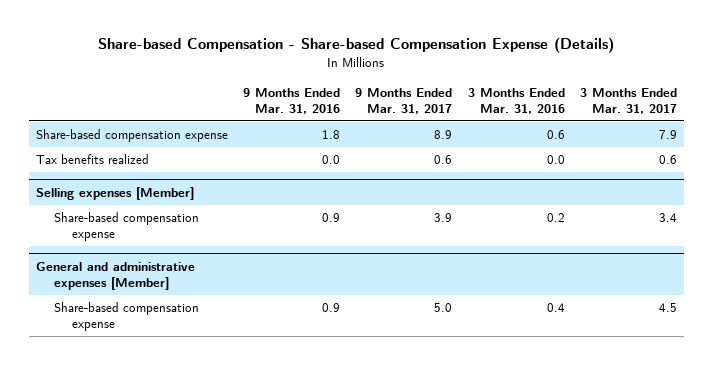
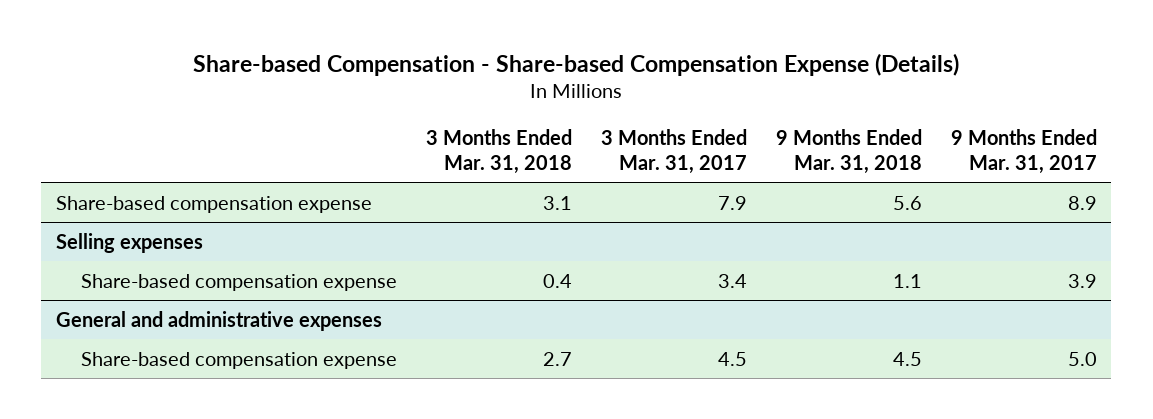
- | 9 Months Ended Mar. 31, 2016 | 9 Months Ended Mar. 31, 2017 | 3 Months Ended Mar. 31, 2016 | 3 Months Ended Mar. 31, 2017
+ | 3 Months Ended Mar. 31, 2018 | 3 Months Ended Mar. 31, 2017 | 9 Months Ended Mar. 31, 2018 | 9 Months Ended Mar. 31, 2017
- Tax benefits realized | 0.0 | 0.6 | 0.0 | 0.6
- Selling expenses [Member]
+ Selling expenses
- General and administrative expenses [Member]
+ General and administrative expenses

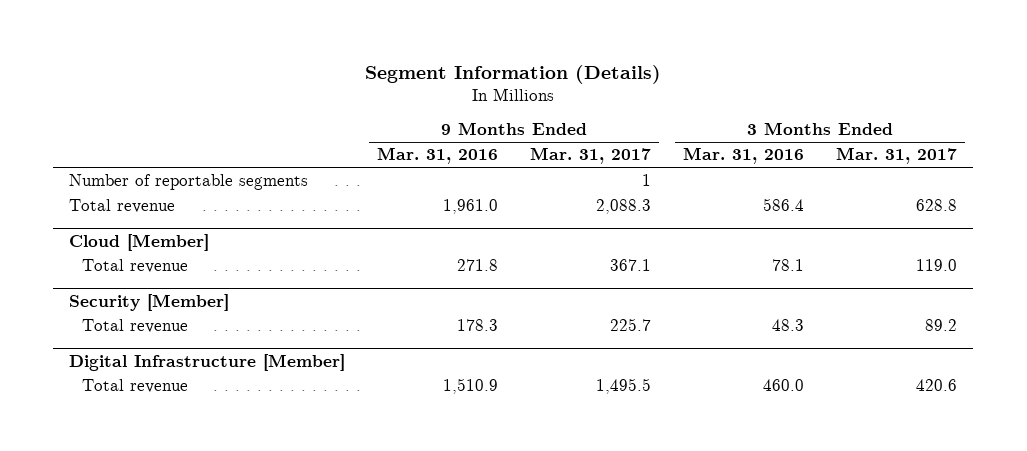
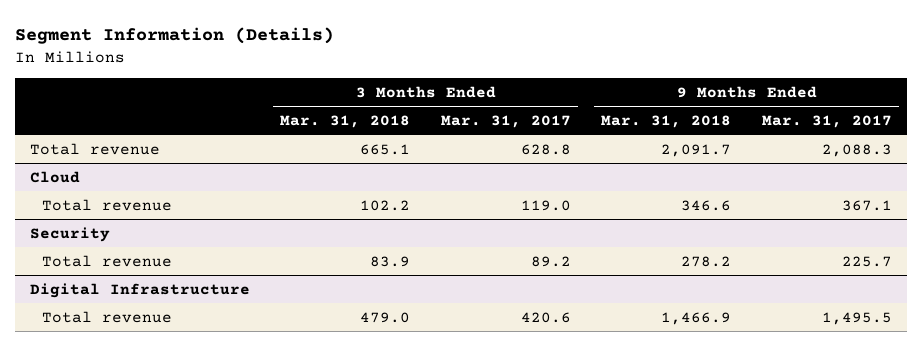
- | 9 Months Ended Mar. 31, 2016 | 9 Months Ended Mar. 31, 2017 | 3 Months Ended Mar. 31, 2016 | 3 Months Ended Mar. 31, 2017
+ | 3 Months Ended Mar. 31, 2018 | 3 Months Ended Mar. 31, 2017 | 9 Months Ended Mar. 31, 2018 | 9 Months Ended Mar. 31, 2017
- Number of reportable segments | | 1 | |
- Cloud [Member]
+ Cloud
- Security [Member]
+ Security
- Digital Infrastructure [Member]
+ Digital Infrastructure

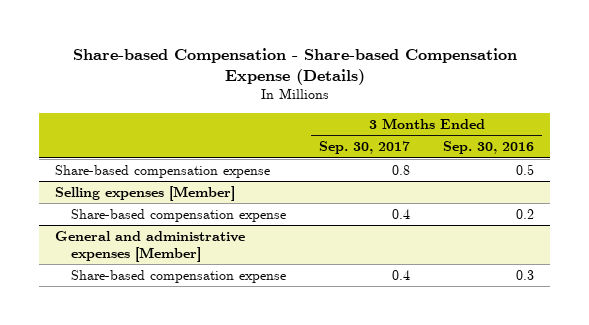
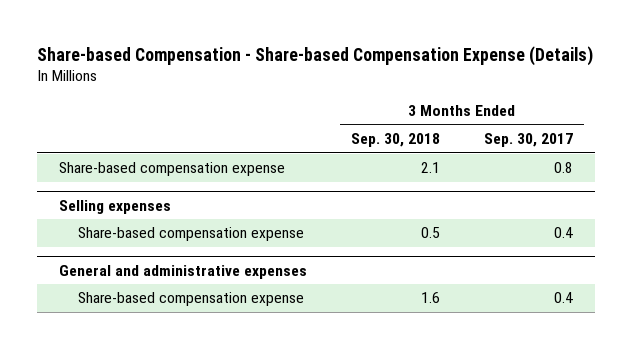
- | 3 Months Ended Sep. 30, 2017 | 3 Months Ended Sep. 30, 2016
+ | 3 Months Ended Sep. 30, 2018 | 3 Months Ended Sep. 30, 2017
- Selling expenses [Member]
+ Selling expenses
- General and administrative expenses [Member]
+ General and administrative expenses

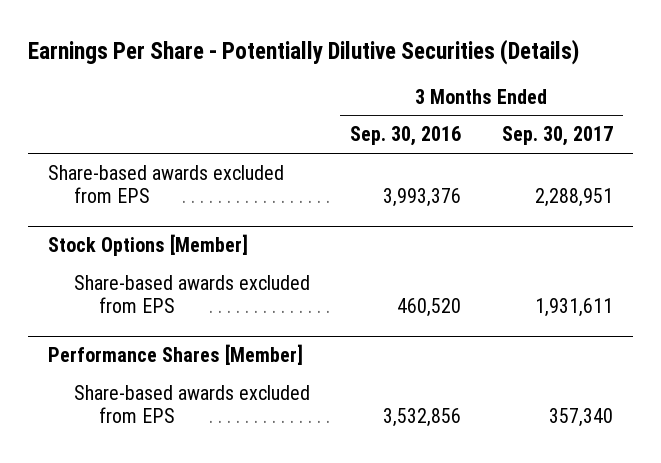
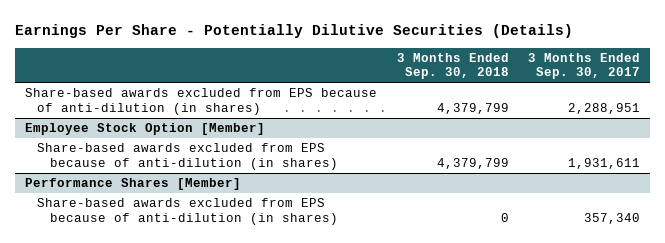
- | 3 Months Ended Sep. 30, 2016 | 3 Months Ended Sep. 30, 2017
+ | 3 Months Ended Sep. 30, 2018 | 3 Months Ended Sep. 30, 2017
- Share-based awards excluded from EPS | 3,993,376 | 2,288,951
- Stock Options [Member]
- Share-based awards excluded from EPS | 460,520 | 1,931,611
+ Share-based awards excluded from EPS because of anti-dilution (in shares) | 4,379,799 | 2,288,951
+ Employee Stock Option [Member]
+ Share-based awards excluded from EPS because of anti-dilution (in shares) | 4,379,799 | 1,931,611
@ Performance Shares [Member]
- Share-based awards excluded from EPS | 3,532,856 | 357,340
+ Share-based awards excluded from EPS because of anti-dilution (in shares) | 0 | 357,340

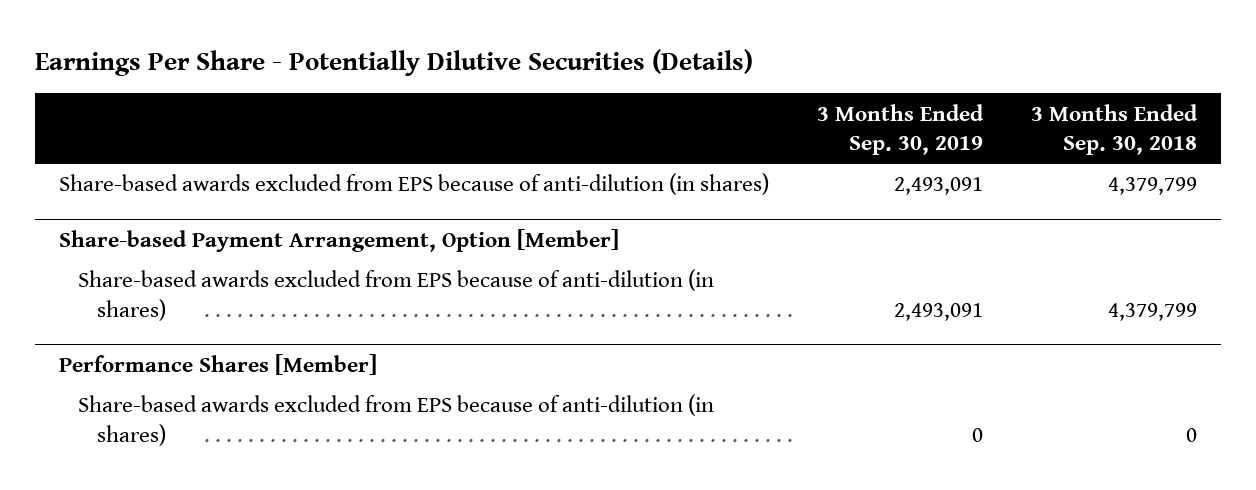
- | 3 Months Ended Sep. 30, 2018 | 3 Months Ended Sep. 30, 2017
+ | 3 Months Ended Sep. 30, 2019 | 3 Months Ended Sep. 30, 2018
- Employee Stock Option [Member]
+ Share-based Payment Arrangement, Option [Member]

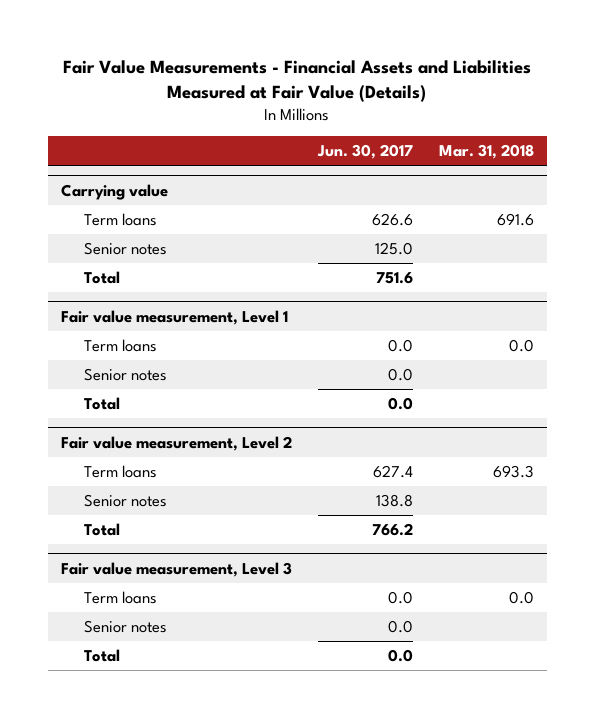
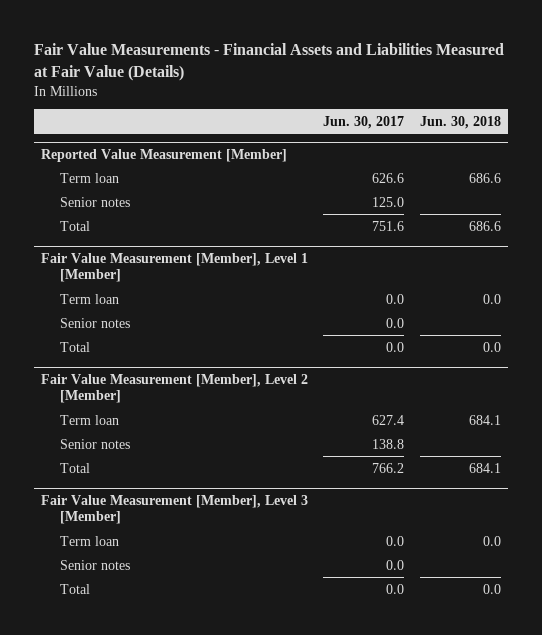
- | Jun. 30, 2017 | Mar. 31, 2018
+ | Jun. 30, 2017 | Jun. 30, 2018
- Carrying value
- Term loans | 626.6 | 691.6
+ Reported Value Measurement [Member]
+ Term loan | 626.6 | 686.6
- Fair value measurement, Level 1
- Term loans | 0.0 | 0.0
+ Fair Value Measurement [Member], Level 1 [Member]
+ Term loan | 0.0 | 0.0
- Fair value measurement, Level 2
- Term loans | 627.4 | 693.3
+ Fair Value Measurement [Member], Level 2 [Member]
+ Term loan | 627.4 | 684.1
- Fair value measurement, Level 3
- Term loans | 0.0 | 0.0
+ Fair Value Measurement [Member], Level 3 [Member]
+ Term loan | 0.0 | 0.0

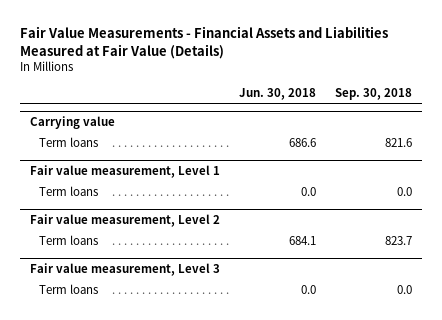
- | Jun. 30, 2017 | Jun. 30, 2018
+ | Jun. 30, 2018 | Sep. 30, 2018
- Reported Value Measurement [Member]
- Term loan | 626.6 | 686.6
- Senior notes | 125.0 |
- Total | 751.6 | 686.6
- Fair Value Measurement [Member], Level 1 [Member]
- Term loan | 0.0 | 0.0
- Senior notes | 0.0 |
- Total | 0.0 | 0.0
- Fair Value Measurement [Member], Level 2 [Member]
- Term loan | 627.4 | 684.1
- Senior notes | 138.8 |
- Total | 766.2 | 684.1
- Fair Value Measurement [Member], Level 3 [Member]
- Term loan | 0.0 | 0.0
- Senior notes | 0.0 |
- Total | 0.0 | 0.0
+ Carrying value
+ Term loans | 686.6 | 821.6
+ Fair value measurement, Level 1
+ Term loans | 0.0 | 0.0
+ Fair value measurement, Level 2
+ Term loans | 684.1 | 823.7
+ Fair value measurement, Level 3
+ Term loans | 0.0 | 0.0

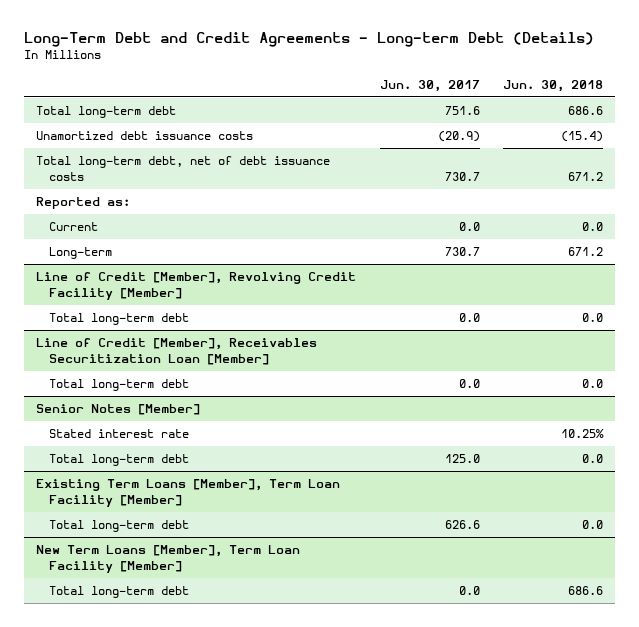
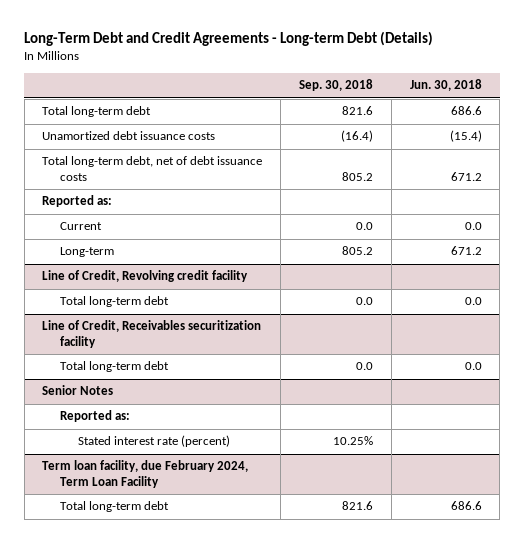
- | Jun. 30, 2017 | Jun. 30, 2018
+ | Sep. 30, 2018 | Jun. 30, 2018
- Line of Credit [Member], Revolving Credit Facility [Member]
- Total long-term debt | 0.0 | 0.0
- Line of Credit [Member], Receivables Securitization Loan [Member]
- Total long-term debt | 0.0 | 0.0
- Senior Notes [Member]
- Stated interest rate | | 10.25%
+ Line of Credit, Revolving credit facility
- Existing Term Loans [Member], Term Loan Facility [Member]
+ Line of Credit, Receivables securitization facility
- New Term Loans [Member], Term Loan Facility [Member]
+ Senior Notes
+ Reported as:
+ Stated interest rate (percent) | 10.25% |
+ Term loan facility, due February 2024, Term Loan Facility

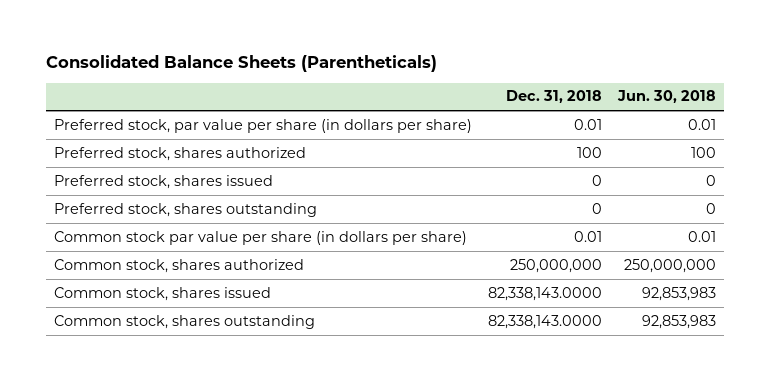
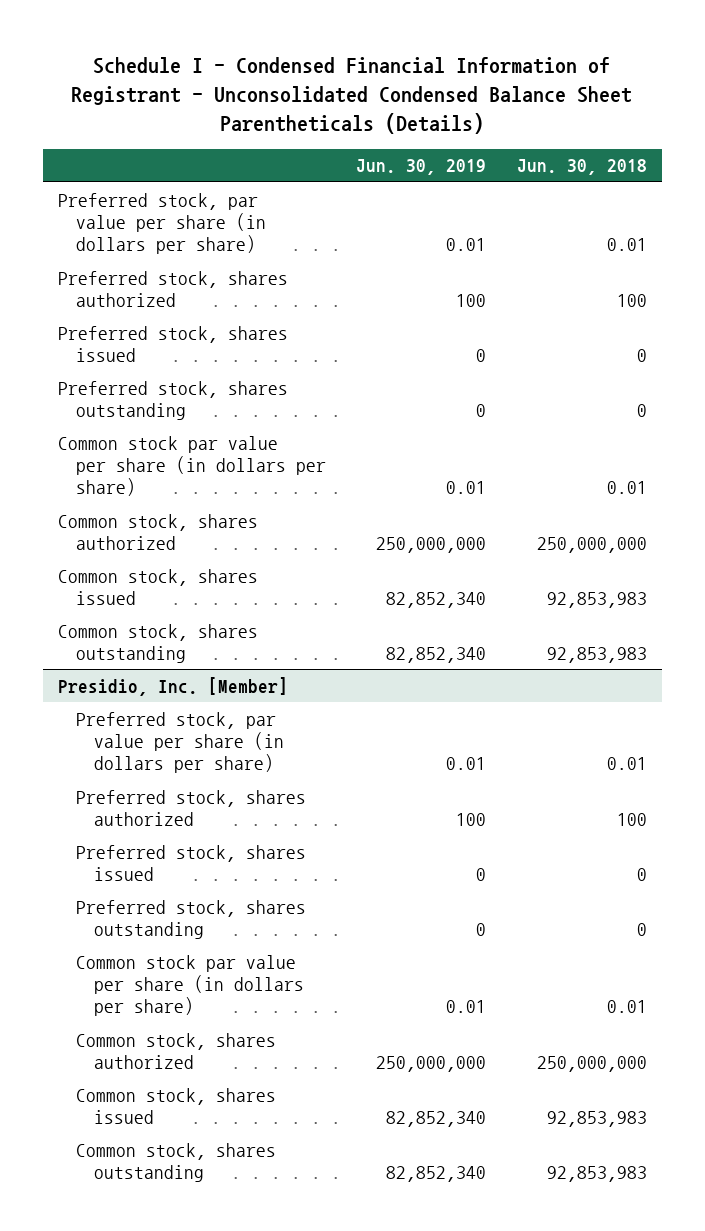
- Consolidated Balance Sheets (Parentheticals)
+ Schedule I - Condensed Financial Information of Registrant - Unconsolidated Condensed Balance Sheet Parentheticals (Details)
- | Dec. 31, 2018 | Jun. 30, 2018
+ | Jun. 30, 2019 | Jun. 30, 2018
+ Presidio, Inc. [Member]
+ Preferred stock, par value per share (in dollars per share) | 0.01 | 0.01
+ Preferred stock, shares authorized | 100 | 100
+ Preferred stock, shares issued | 0 | 0
+ Preferred stock, shares outstanding | 0 | 0
+ Common stock par value per share (in dollars per share) | 0.01 | 0.01
+ Common stock, shares authorized | 250,000,000 | 250,000,000
+ Common stock, shares issued | 82,852,340 | 92,853,983
+ Common stock, shares outstanding | 82,852,340 | 92,853,983

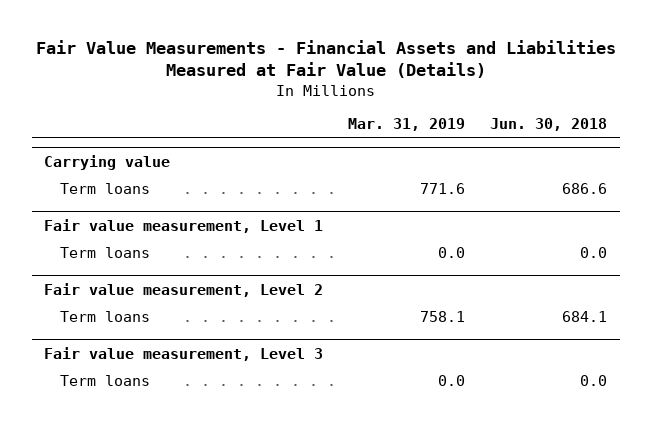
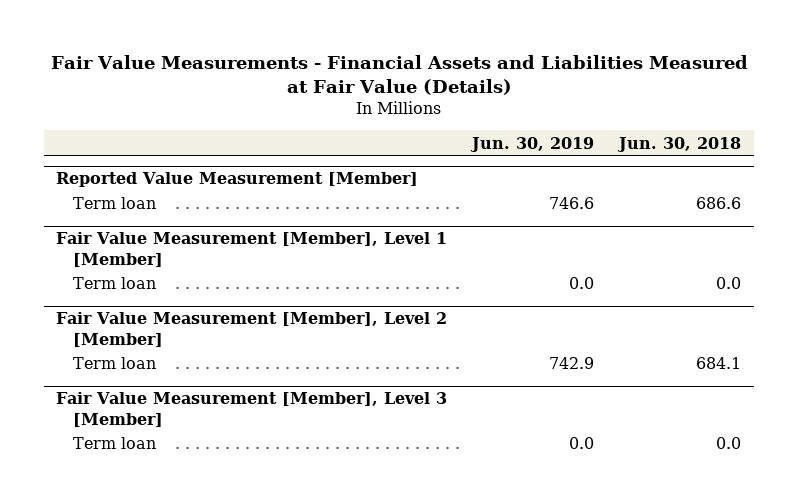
- | Mar. 31, 2019 | Jun. 30, 2018
+ | Jun. 30, 2019 | Jun. 30, 2018
- Carrying value
- Term loans | 771.6 | 686.6
- Fair value measurement, Level 1
- Term loans | 0.0 | 0.0
- Fair value measurement, Level 2
- Term loans | 758.1 | 684.1
- Fair value measurement, Level 3
- Term loans | 0.0 | 0.0
+ Reported Value Measurement [Member]
+ Term loan | 746.6 | 686.6
+ Fair Value Measurement [Member], Level 1 [Member]
+ Term loan | 0.0 | 0.0
+ Fair Value Measurement [Member], Level 2 [Member]
+ Term loan | 742.9 | 684.1
+ Fair Value Measurement [Member], Level 3 [Member]
+ Term loan | 0.0 | 0.0

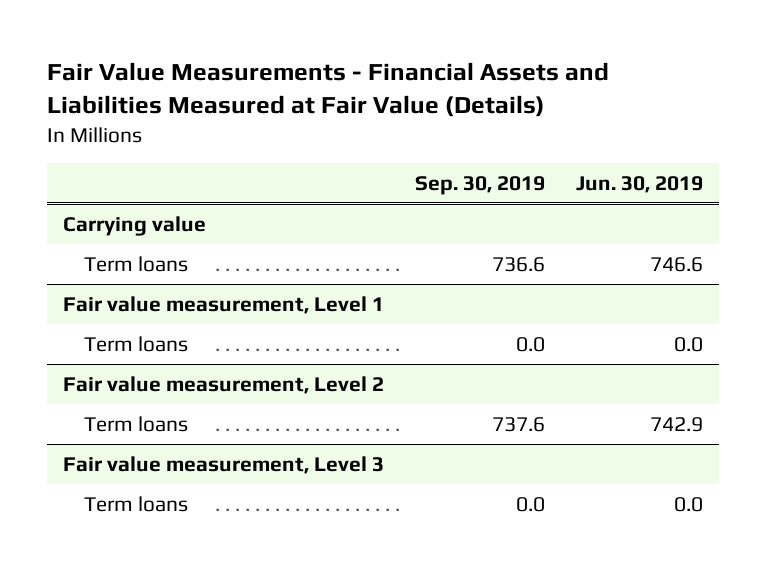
- | Jun. 30, 2019 | Jun. 30, 2018
+ | Sep. 30, 2019 | Jun. 30, 2019
- Reported Value Measurement [Member]
- Term loan | 746.6 | 686.6
- Fair Value Measurement [Member], Level 1 [Member]
- Term loan | 0.0 | 0.0
- Fair Value Measurement [Member], Level 2 [Member]
- Term loan | 742.9 | 684.1
- Fair Value Measurement [Member], Level 3 [Member]
- Term loan | 0.0 | 0.0
+ Carrying value
+ Term loans | 736.6 | 746.6
+ Fair value measurement, Level 1
+ Term loans | 0.0 | 0.0
+ Fair value measurement, Level 2
+ Term loans | 737.6 | 742.9
+ Fair value measurement, Level 3
+ Term loans | 0.0 | 0.0

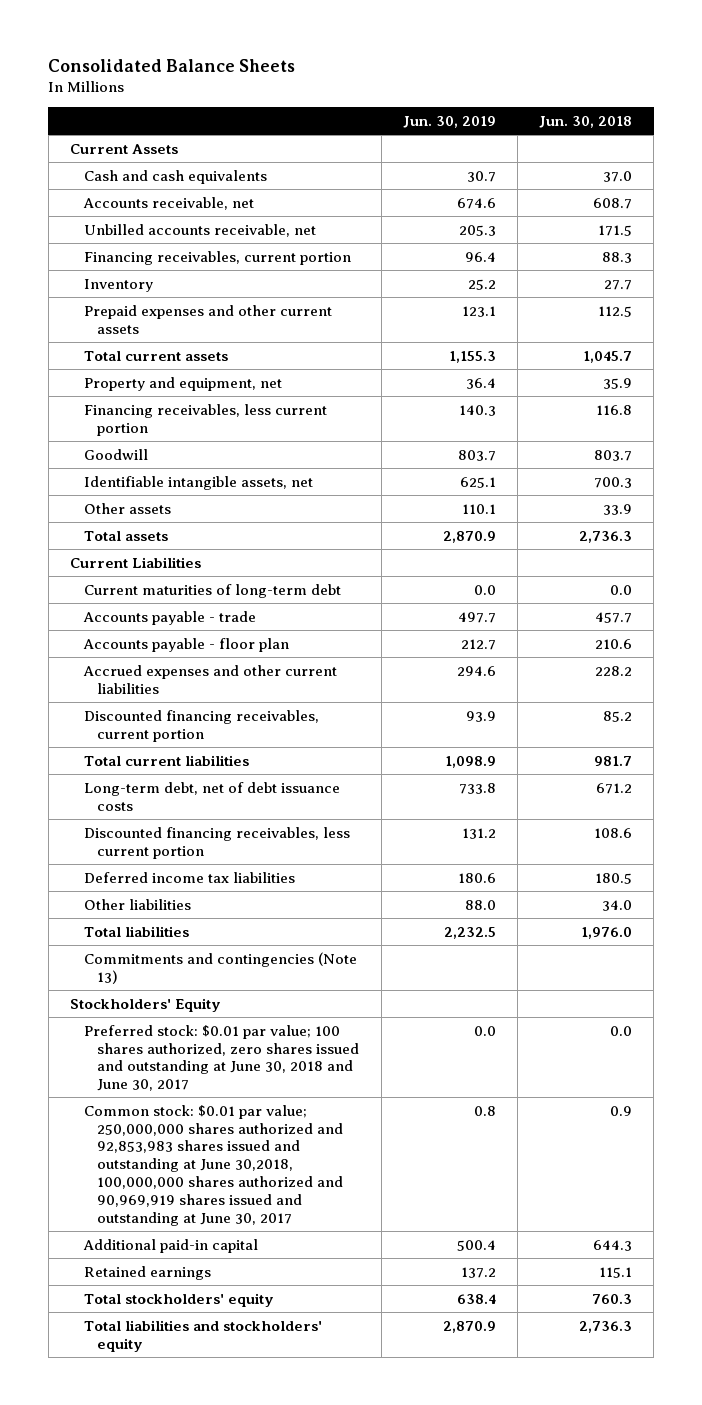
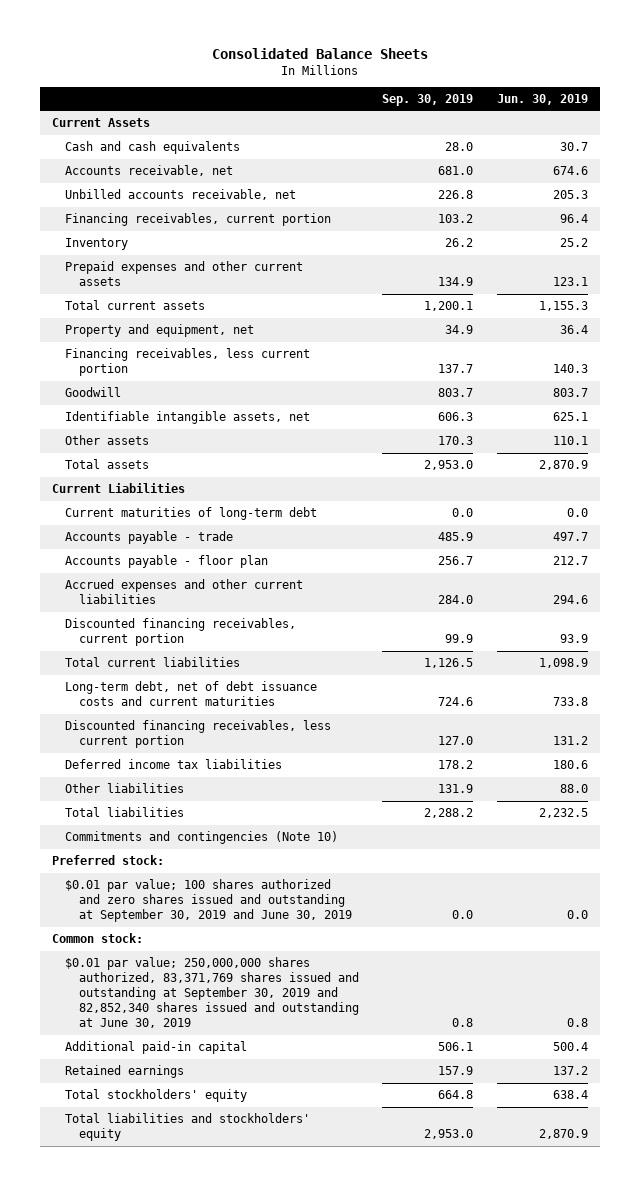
- | Jun. 30, 2019 | Jun. 30, 2018
+ | Sep. 30, 2019 | Jun. 30, 2019
- Long-term debt, net of debt issuance costs | 733.8 | 671.2
+ Long-term debt, net of debt issuance costs and current maturities | 724.6 | 733.8
- Commitments and contingencies (Note 13)
- Stockholders' Equity
- Preferred stock: $0.01 par value; 100 shares authorized, zero shares issued and outstanding at June 30, 2018 and June 30, 2017 | 0.0 | 0.0
- Common stock: $0.01 par value; 250,000,000 shares authorized and 92,853,983 shares issued and outstanding at June 30,2018, 100,000,000 shares authorized and 90,969,919 shares issued and outstanding at June 30, 2017 | 0.8 | 0.9
+ Commitments and contingencies (Note 10)
+ Preferred stock:
+ $0.01 par value; 100 shares authorized and zero shares issued and outstanding at September 30, 2019 and June 30, 2019 | 0.0 | 0.0
+ Common stock:
+ $0.01 par value; 250,000,000 shares authorized, 83,371,769 shares issued and outstanding at September 30, 2019 and 82,852,340 shares issued and outstanding at June 30, 2019 | 0.8 | 0.8

